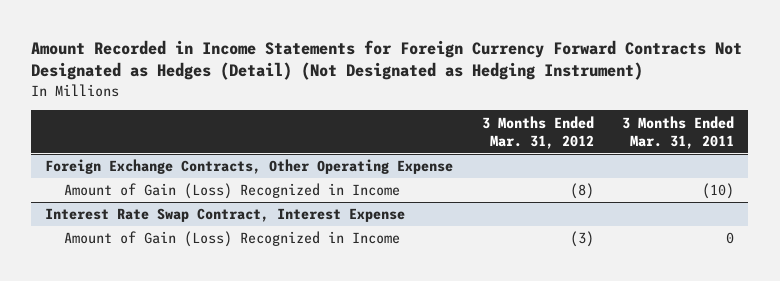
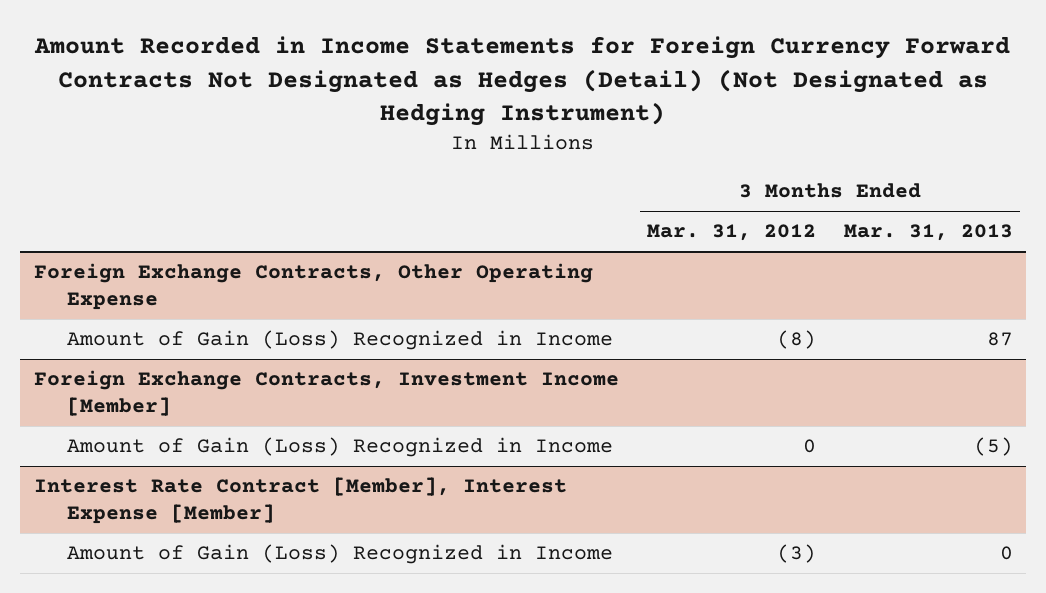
- | 3 Months Ended Mar. 31, 2012 | 3 Months Ended Mar. 31, 2011
+ | 3 Months Ended Mar. 31, 2012 | 3 Months Ended Mar. 31, 2013
- Interest Rate Swap Contract, Interest Expense
+ Foreign Exchange Contracts, Investment Income [Member]
+ Amount of Gain (Loss) Recognized in Income | 0 | (5)
+ Interest Rate Contract [Member], Interest Expense [Member]

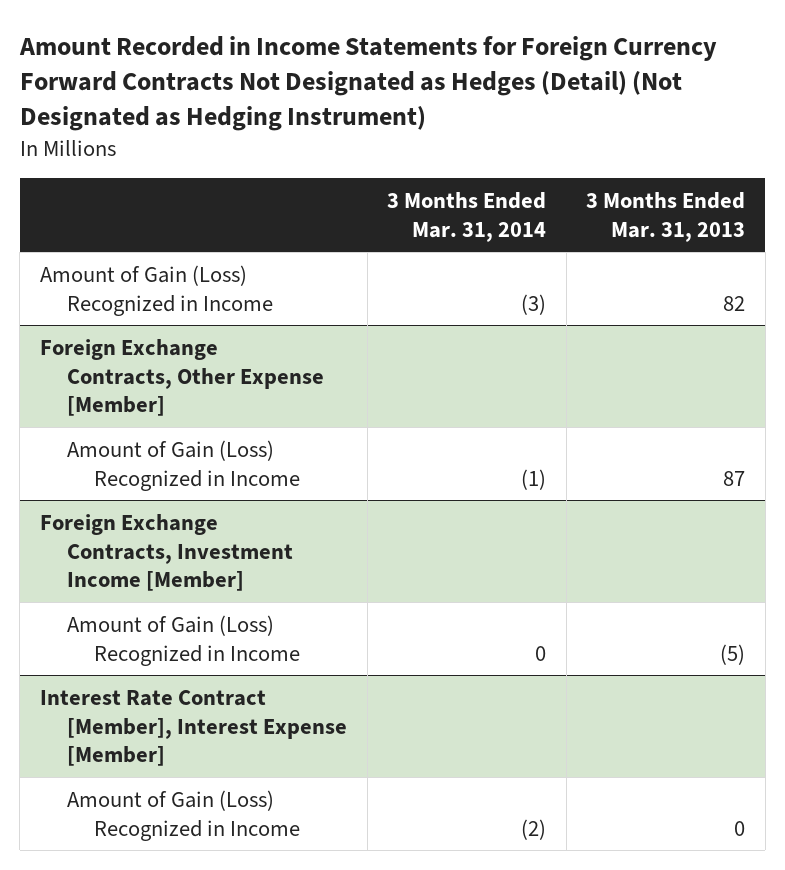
- | 3 Months Ended Mar. 31, 2012 | 3 Months Ended Mar. 31, 2013
+ | 3 Months Ended Mar. 31, 2014 | 3 Months Ended Mar. 31, 2013
- Foreign Exchange Contracts, Other Operating Expense
+ Amount of Gain (Loss) Recognized in Income | (3) | 82
+ Foreign Exchange Contracts, Other Expense [Member]

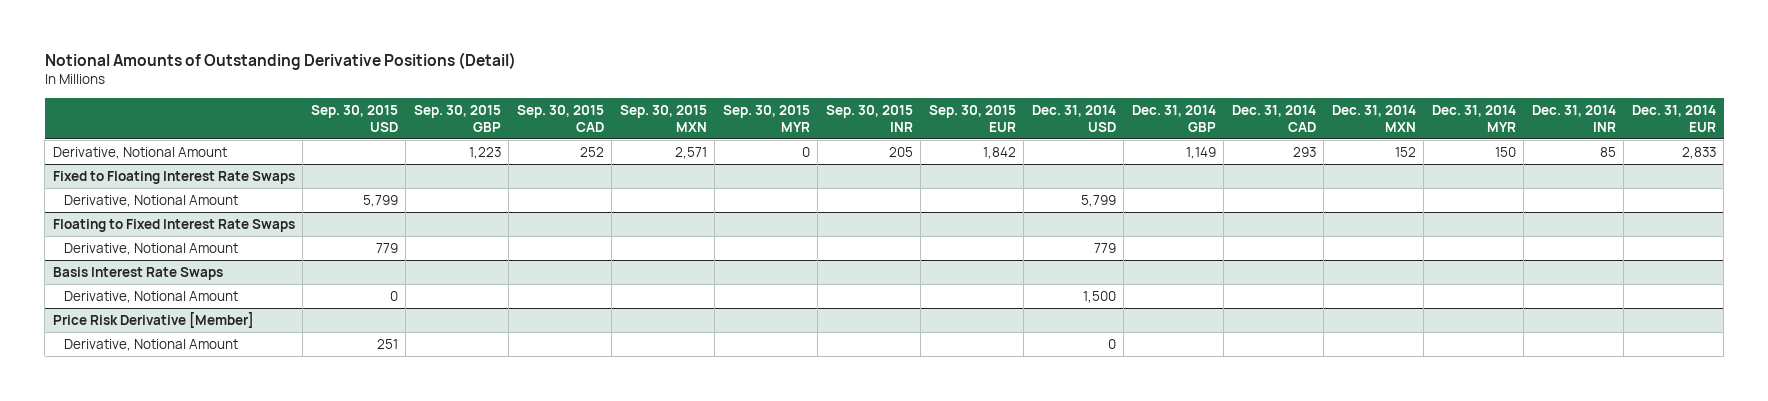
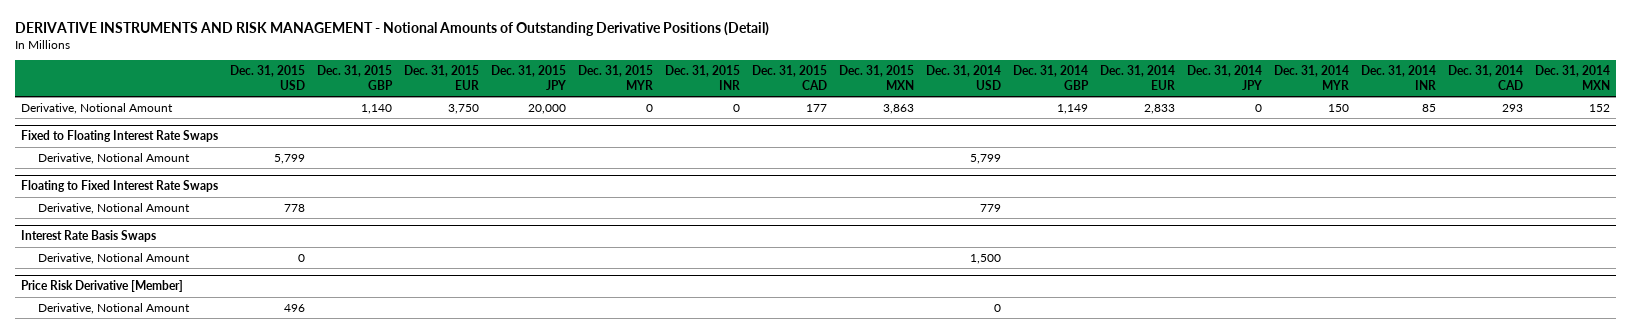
- Notional Amounts of Outstanding Derivative Positions (Detail)
+ DERIVATIVE INSTRUMENTS AND RISK MANAGEMENT - Notional Amounts of Outstanding Derivative Positions (Detail)
- | Sep. 30, 2015 USD | Sep. 30, 2015 GBP | Sep. 30, 2015 CAD | Sep. 30, 2015 MXN | Sep. 30, 2015 MYR | Sep. 30, 2015 INR | Sep. 30, 2015 EUR | Dec. 31, 2014 USD | Dec. 31, 2014 GBP | Dec. 31, 2014 CAD | Dec. 31, 2014 MXN | Dec. 31, 2014 MYR | Dec. 31, 2014 INR | Dec. 31, 2014 EUR
+ | Dec. 31, 2015 USD | Dec. 31, 2015 GBP | Dec. 31, 2015 EUR | Dec. 31, 2015 JPY | Dec. 31, 2015 MYR | Dec. 31, 2015 INR | Dec. 31, 2015 CAD | Dec. 31, 2015 MXN | Dec. 31, 2014 USD | Dec. 31, 2014 GBP | Dec. 31, 2014 EUR | Dec. 31, 2014 JPY | Dec. 31, 2014 MYR | Dec. 31, 2014 INR | Dec. 31, 2014 CAD | Dec. 31, 2014 MXN
- Basis Interest Rate Swaps
+ Interest Rate Basis Swaps

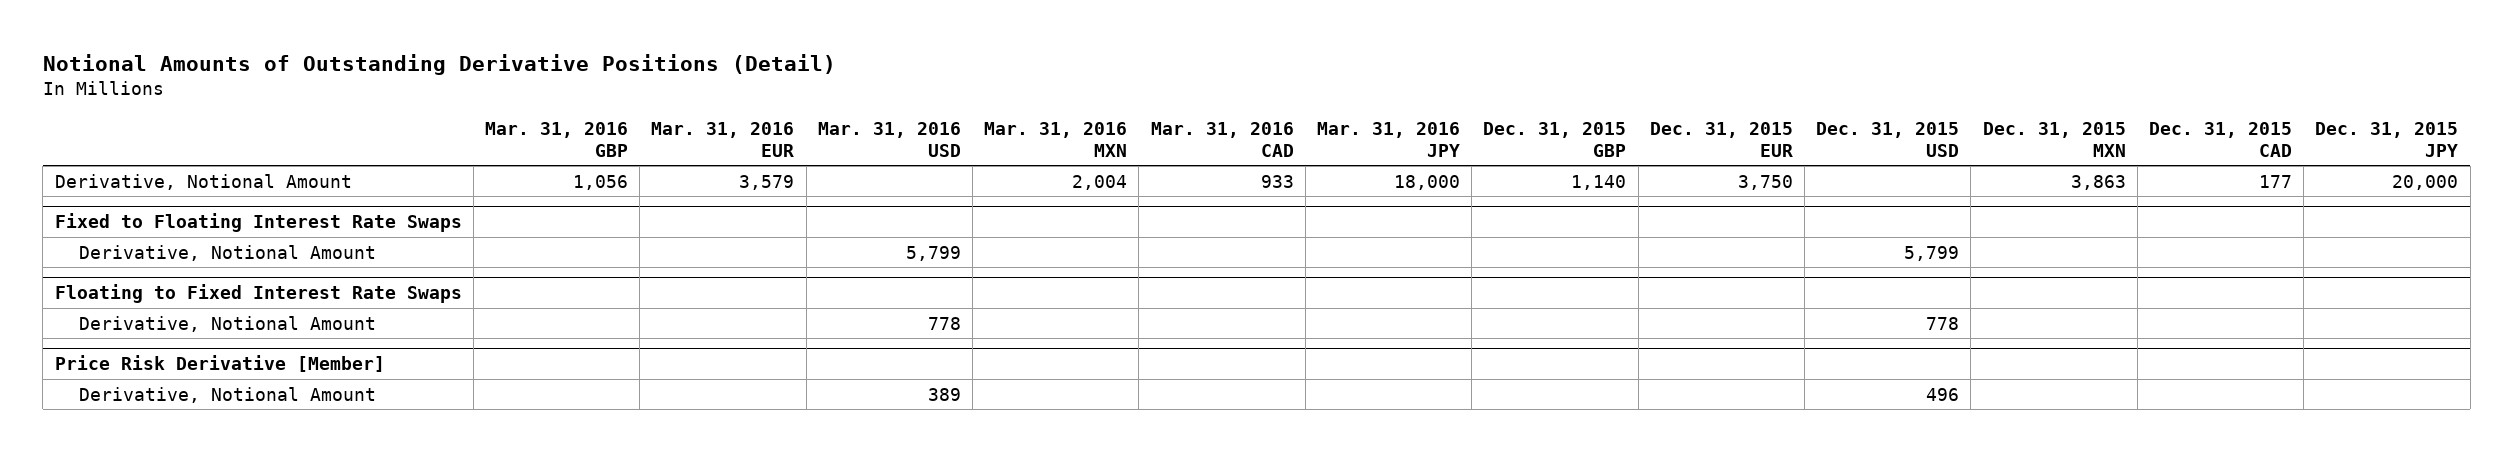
- DERIVATIVE INSTRUMENTS AND RISK MANAGEMENT - Notional Amounts of Outstanding Derivative Positions (Detail)
+ Notional Amounts of Outstanding Derivative Positions (Detail)
- | Dec. 31, 2015 USD | Dec. 31, 2015 GBP | Dec. 31, 2015 EUR | Dec. 31, 2015 JPY | Dec. 31, 2015 MYR | Dec. 31, 2015 INR | Dec. 31, 2015 CAD | Dec. 31, 2015 MXN | Dec. 31, 2014 USD | Dec. 31, 2014 GBP | Dec. 31, 2014 EUR | Dec. 31, 2014 JPY | Dec. 31, 2014 MYR | Dec. 31, 2014 INR | Dec. 31, 2014 CAD | Dec. 31, 2014 MXN
+ | Mar. 31, 2016 GBP | Mar. 31, 2016 EUR | Mar. 31, 2016 USD | Mar. 31, 2016 MXN | Mar. 31, 2016 CAD | Mar. 31, 2016 JPY | Dec. 31, 2015 GBP | Dec. 31, 2015 EUR | Dec. 31, 2015 USD | Dec. 31, 2015 MXN | Dec. 31, 2015 CAD | Dec. 31, 2015 JPY
- Interest Rate Basis Swaps
- Derivative, Notional Amount | 0 | | | | | | | | 1,500 | | | | | | |

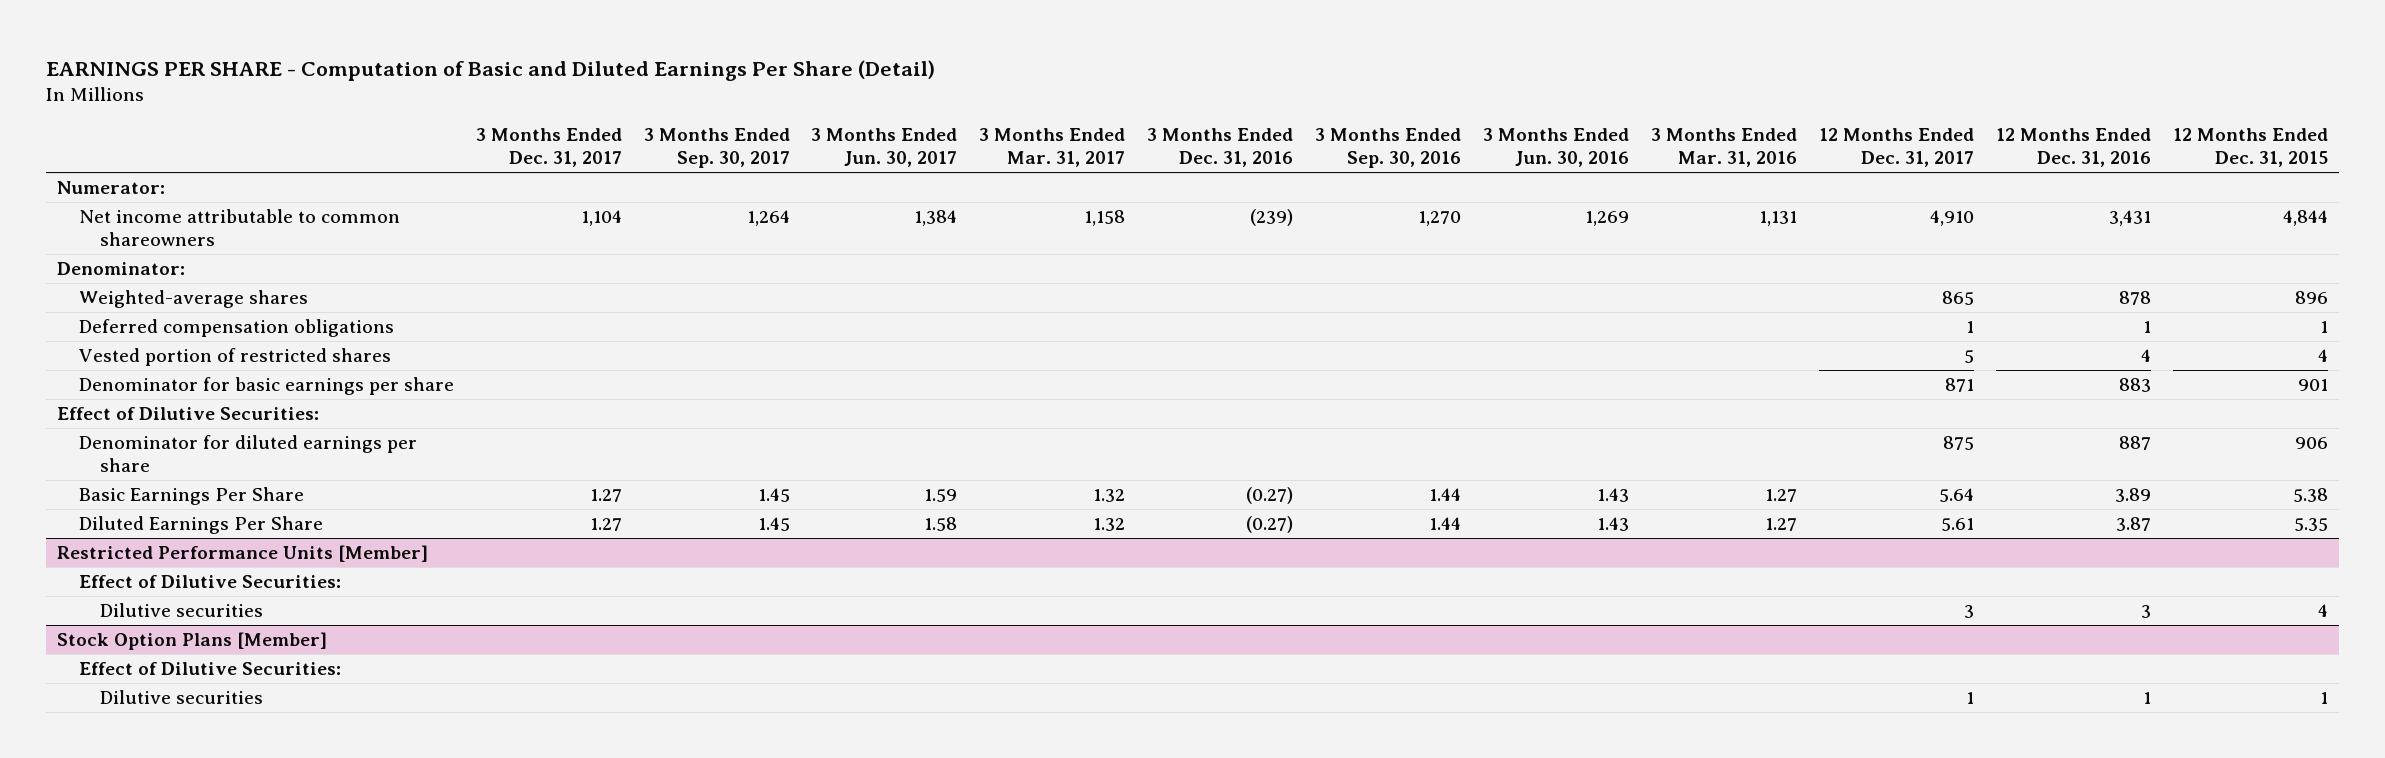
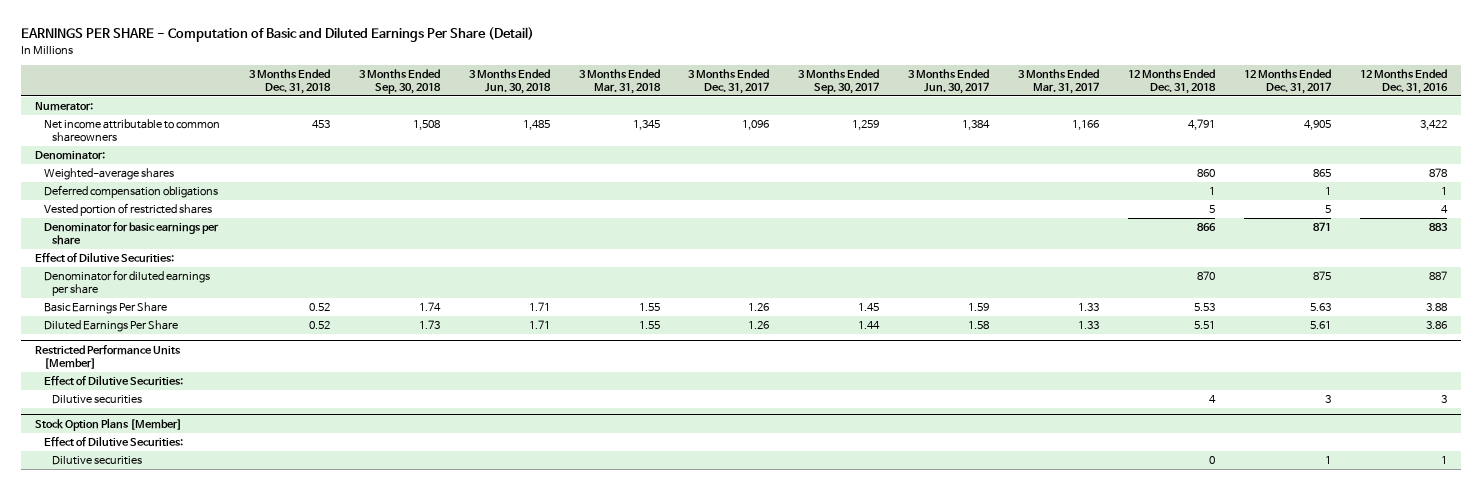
- | 3 Months Ended Dec. 31, 2017 | 3 Months Ended Sep. 30, 2017 | 3 Months Ended Jun. 30, 2017 | 3 Months Ended Mar. 31, 2017 | 3 Months Ended Dec. 31, 2016 | 3 Months Ended Sep. 30, 2016 | 3 Months Ended Jun. 30, 2016 | 3 Months Ended Mar. 31, 2016 | 12 Months Ended Dec. 31, 2017 | 12 Months Ended Dec. 31, 2016 | 12 Months Ended Dec. 31, 2015
+ | 3 Months Ended Dec. 31, 2018 | 3 Months Ended Sep. 30, 2018 | 3 Months Ended Jun. 30, 2018 | 3 Months Ended Mar. 31, 2018 | 3 Months Ended Dec. 31, 2017 | 3 Months Ended Sep. 30, 2017 | 3 Months Ended Jun. 30, 2017 | 3 Months Ended Mar. 31, 2017 | 12 Months Ended Dec. 31, 2018 | 12 Months Ended Dec. 31, 2017 | 12 Months Ended Dec. 31, 2016
- Net income attributable to common shareowners | 1,104 | 1,264 | 1,384 | 1,158 | (239) | 1,270 | 1,269 | 1,131 | 4,910 | 3,431 | 4,844
+ Net income attributable to common shareowners | 453 | 1,508 | 1,485 | 1,345 | 1,096 | 1,259 | 1,384 | 1,166 | 4,791 | 4,905 | 3,422
- Basic Earnings Per Share | 1.27 | 1.45 | 1.59 | 1.32 | (0.27) | 1.44 | 1.43 | 1.27 | 5.64 | 3.89 | 5.38
- Diluted Earnings Per Share | 1.27 | 1.45 | 1.58 | 1.32 | (0.27) | 1.44 | 1.43 | 1.27 | 5.61 | 3.87 | 5.35
+ Basic Earnings Per Share | 0.52 | 1.74 | 1.71 | 1.55 | 1.26 | 1.45 | 1.59 | 1.33 | 5.53 | 5.63 | 3.88
+ Diluted Earnings Per Share | 0.52 | 1.73 | 1.71 | 1.55 | 1.26 | 1.44 | 1.58 | 1.33 | 5.51 | 5.61 | 3.86

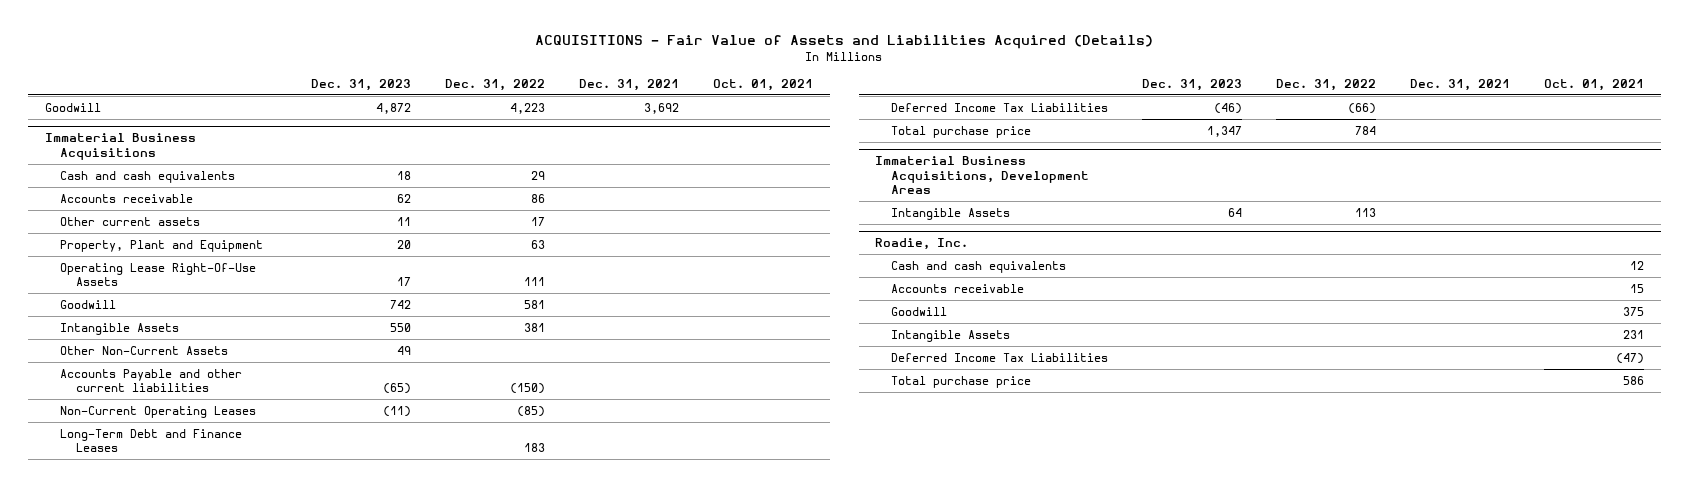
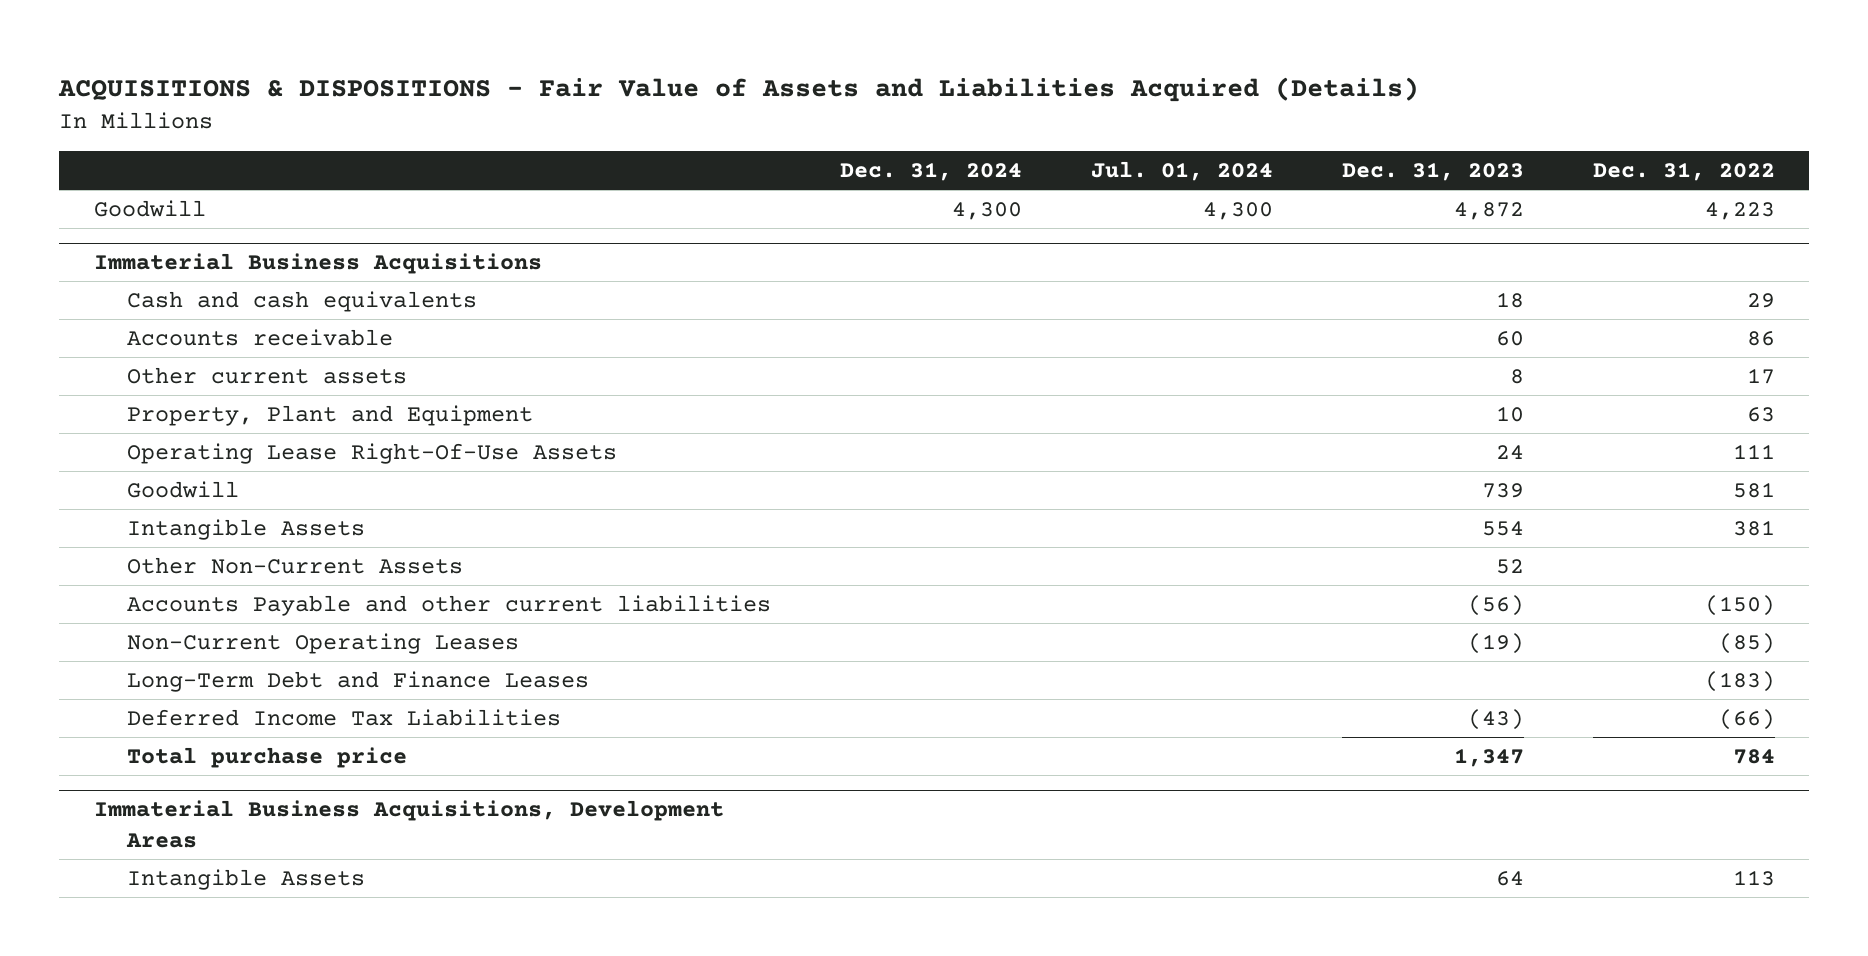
- ACQUISITIONS - Fair Value of Assets and Liabilities Acquired (Details)
+ ACQUISITIONS & DISPOSITIONS - Fair Value of Assets and Liabilities Acquired (Details)
- | Dec. 31, 2023 | Dec. 31, 2022 | Dec. 31, 2021 | Oct. 01, 2021
+ | Dec. 31, 2024 | Jul. 01, 2024 | Dec. 31, 2023 | Dec. 31, 2022
@ Immaterial Business Acquisitions
- Accounts receivable | 62 | 86 | |
- Other current assets | 11 | 17 | |
- Property, Plant and Equipment | 20 | 63 | |
- Operating Lease Right-Of-Use Assets | 17 | 111 | |
- Goodwill | 742 | 581 | |
- Intangible Assets | 550 | 381 | |
- Other Non-Current Assets | 49 | | |
- Accounts Payable and other current liabilities | (65) | (150) | |
- Non-Current Operating Leases | (11) | (85) | |
- Long-Term Debt and Finance Leases | | 183 | |
- Deferred Income Tax Liabilities | (46) | (66) | |
+ Accounts receivable | | | 60 | 86
+ Other current assets | | | 8 | 17
+ Property, Plant and Equipment | | | 10 | 63
+ Operating Lease Right-Of-Use Assets | | | 24 | 111
+ Goodwill | | | 739 | 581
+ Intangible Assets | | | 554 | 381
+ Other Non-Current Assets | | | 52 |
+ Accounts Payable and other current liabilities | | | (56) | (150)
+ Non-Current Operating Leases | | | (19) | (85)
+ Long-Term Debt and Finance Leases | | | | (183)
+ Deferred Income Tax Liabilities | | | (43) | (66)
- Roadie, Inc.
- Cash and cash equivalents | | | | 12
- Accounts receivable | | | | 15
- Goodwill | | | | 375
- Intangible Assets | | | | 231
- Deferred Income Tax Liabilities | | | | (47)
- Total purchase price | | | | 586

